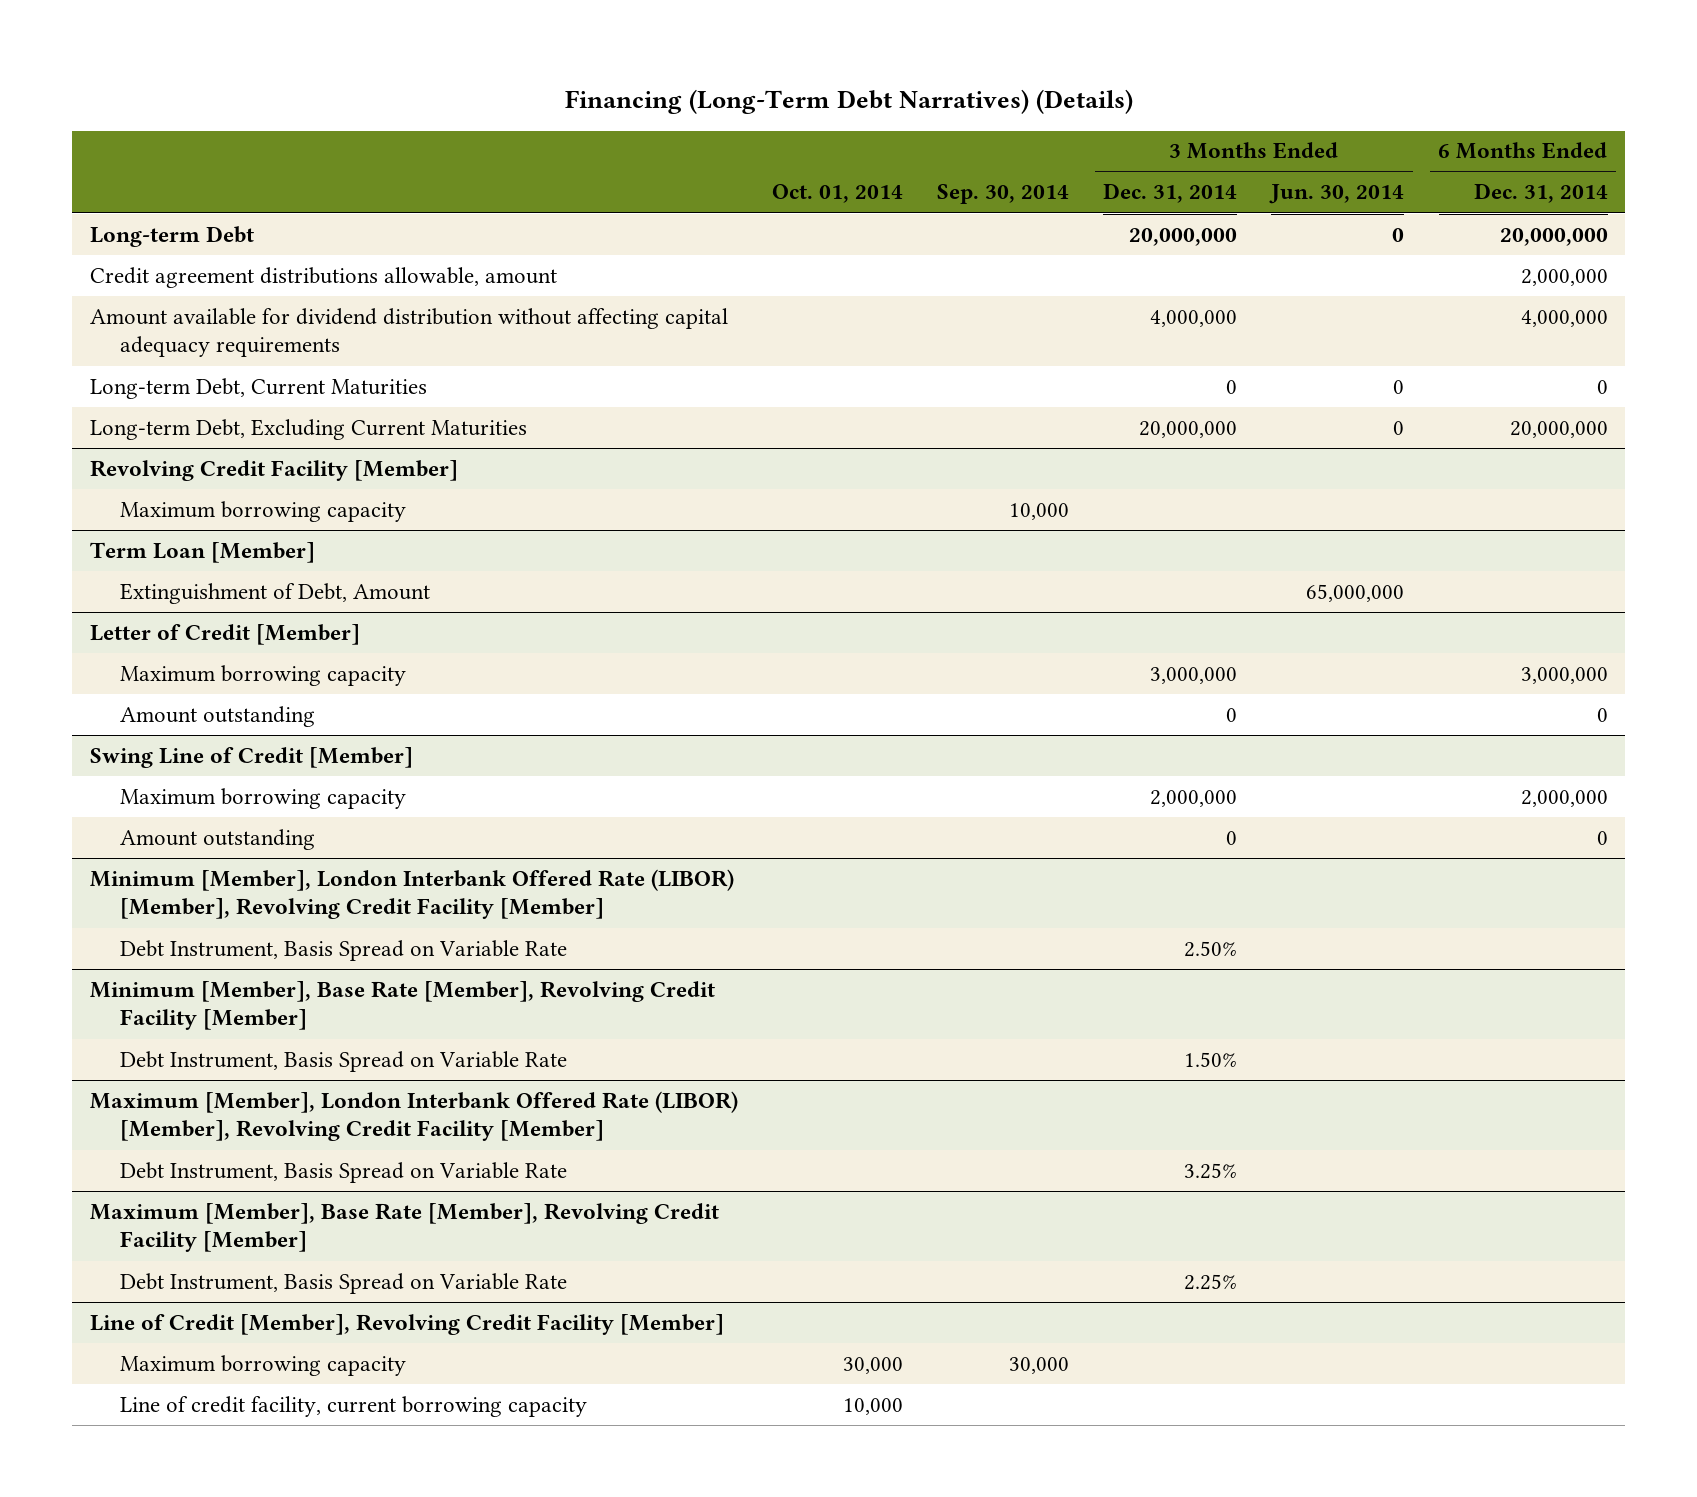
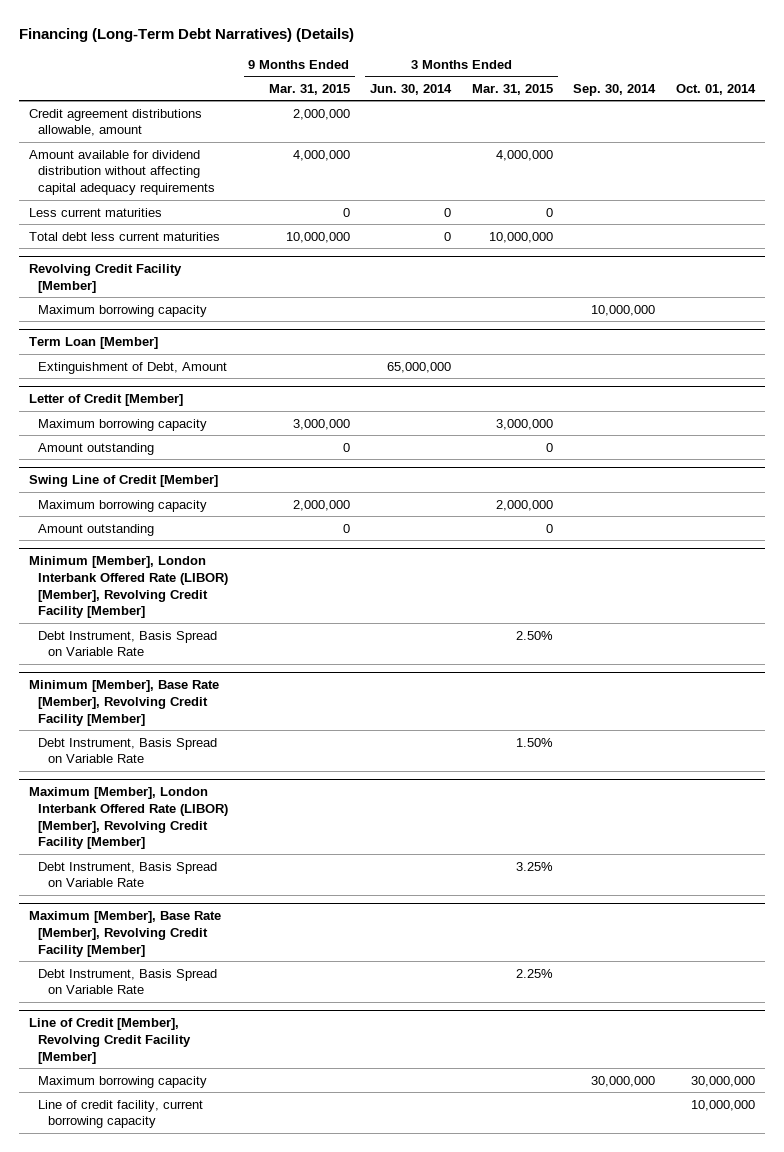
- | Oct. 01, 2014 | Sep. 30, 2014 | 3 Months Ended Dec. 31, 2014 | 3 Months Ended Jun. 30, 2014 | 6 Months Ended Dec. 31, 2014
+ | 9 Months Ended Mar. 31, 2015 | 3 Months Ended Jun. 30, 2014 | 3 Months Ended Mar. 31, 2015 | Sep. 30, 2014 | Oct. 01, 2014
- Long-term Debt | | | 20,000,000 | 0 | 20,000,000
- Long-term Debt, Current Maturities | | | 0 | 0 | 0
- Long-term Debt, Excluding Current Maturities | | | 20,000,000 | 0 | 20,000,000
+ Less current maturities | 0 | 0 | 0 | |
+ Total debt less current maturities | 10,000,000 | 0 | 10,000,000 | |
@ Revolving Credit Facility [Member]
- Maximum borrowing capacity | | 10,000 | | |
+ Maximum borrowing capacity | | | | 10,000,000 |
@ Line of Credit [Member], Revolving Credit Facility [Member]
- Maximum borrowing capacity | 30,000 | 30,000 | | |
- Line of credit facility, current borrowing capacity | 10,000 | | | |
+ Maximum borrowing capacity | | | | 30,000,000 | 30,000,000
+ Line of credit facility, current borrowing capacity | | | | | 10,000,000

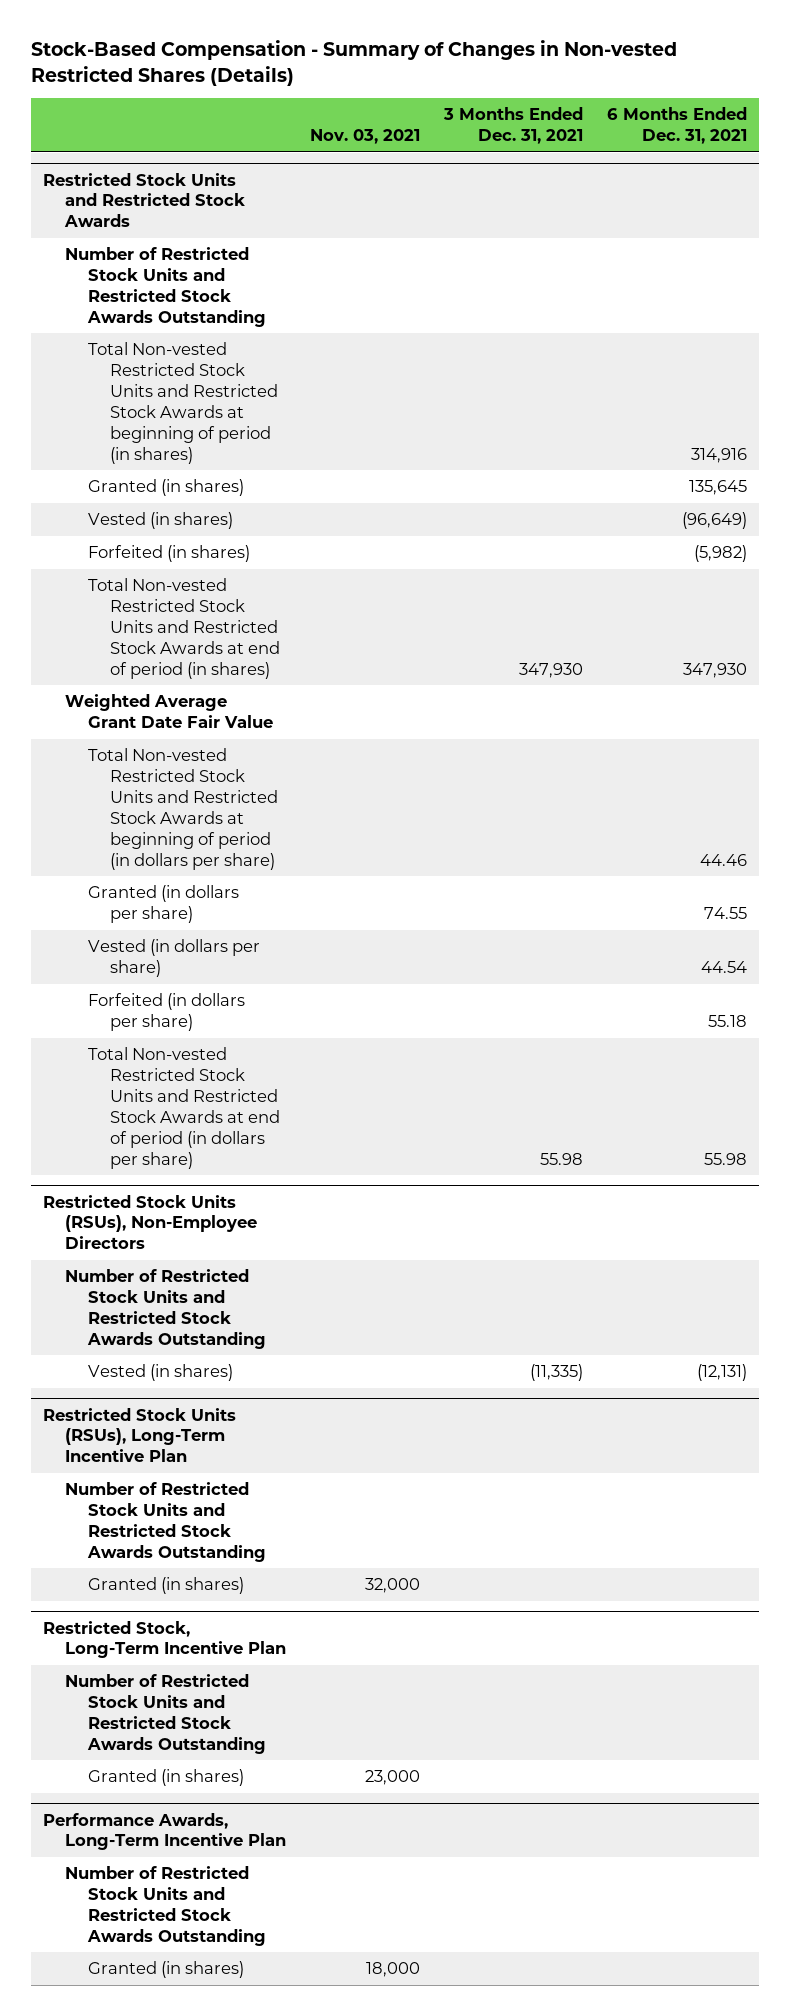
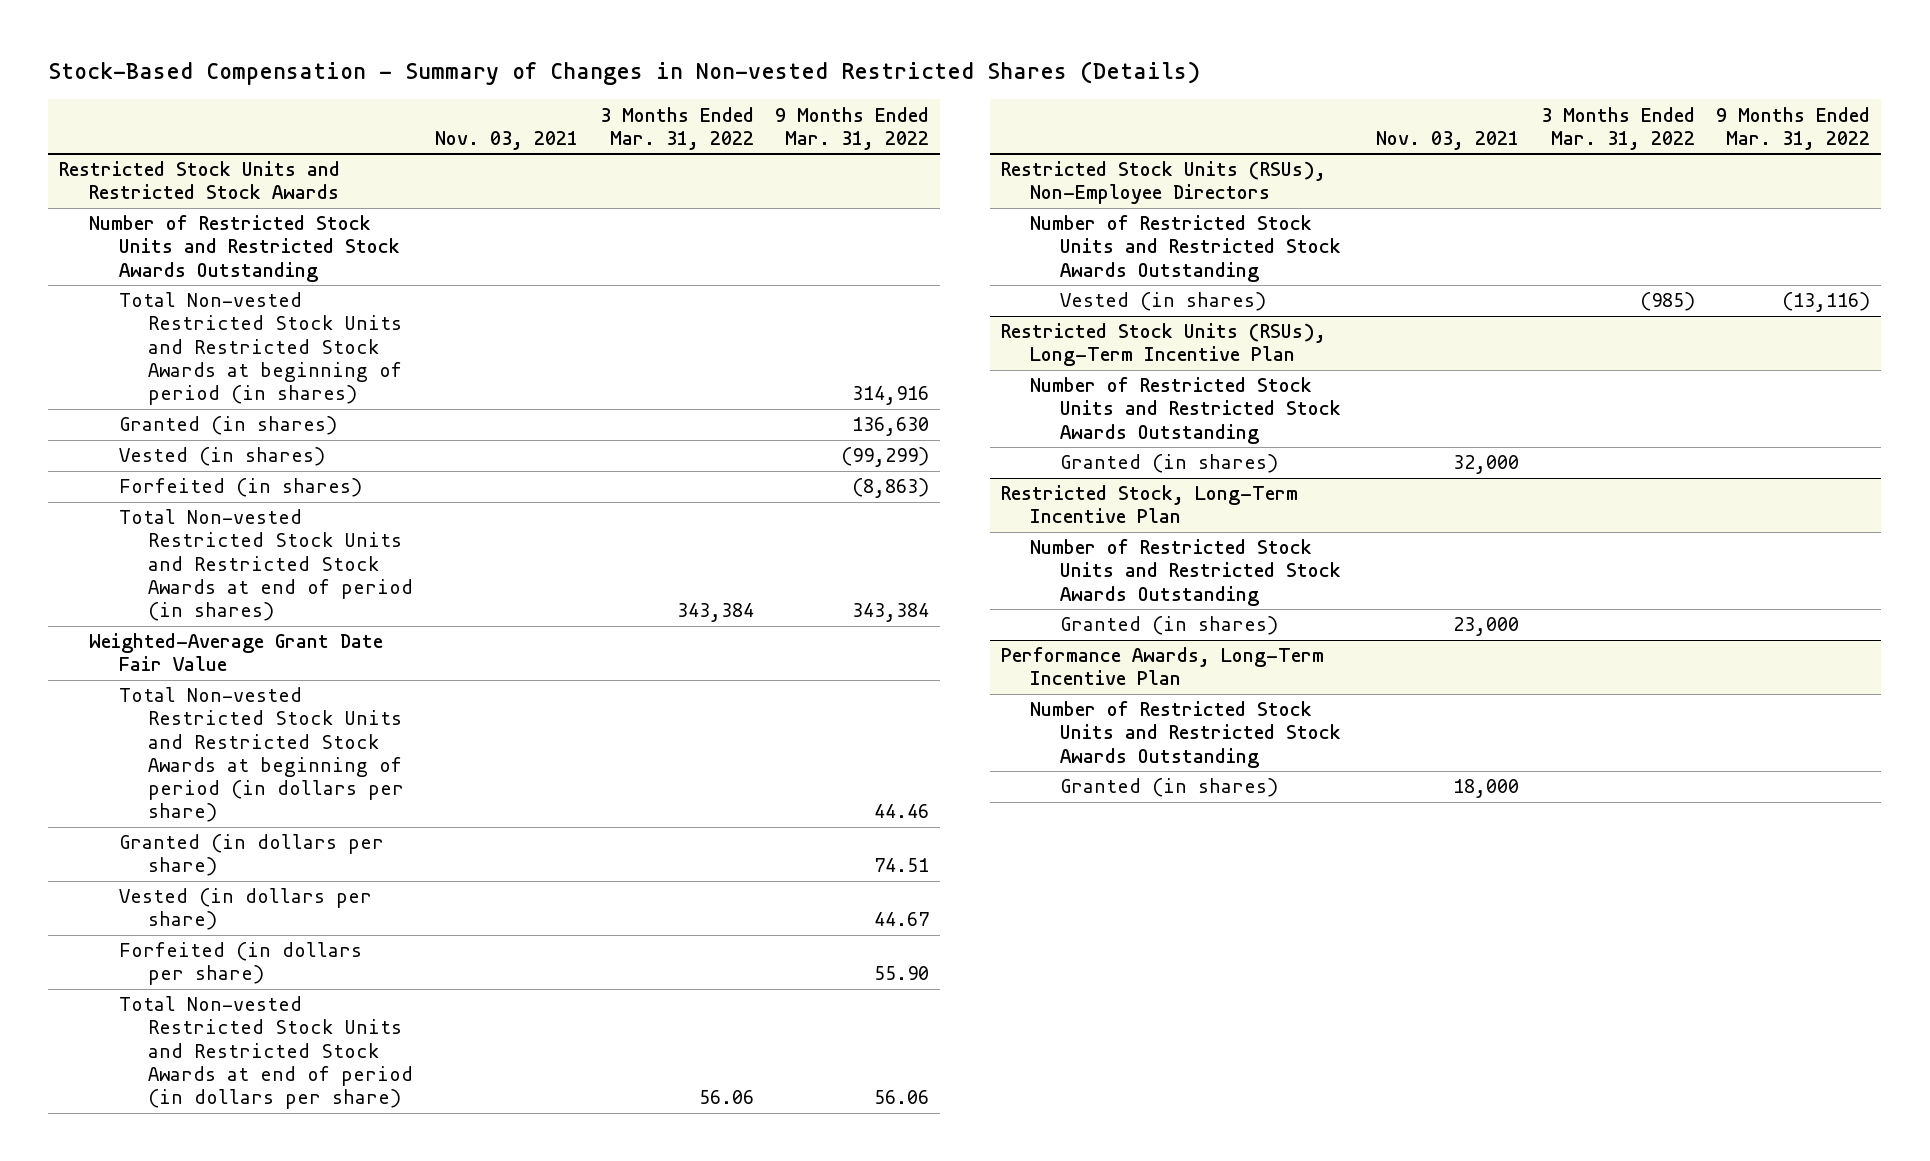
- | Nov. 03, 2021 | 3 Months Ended Dec. 31, 2021 | 6 Months Ended Dec. 31, 2021
+ | Nov. 03, 2021 | 3 Months Ended Mar. 31, 2022 | 9 Months Ended Mar. 31, 2022
@ Restricted Stock Units and Restricted Stock Awards
- Weighted Average Grant Date Fair Value
+ Weighted-Average Grant Date Fair Value

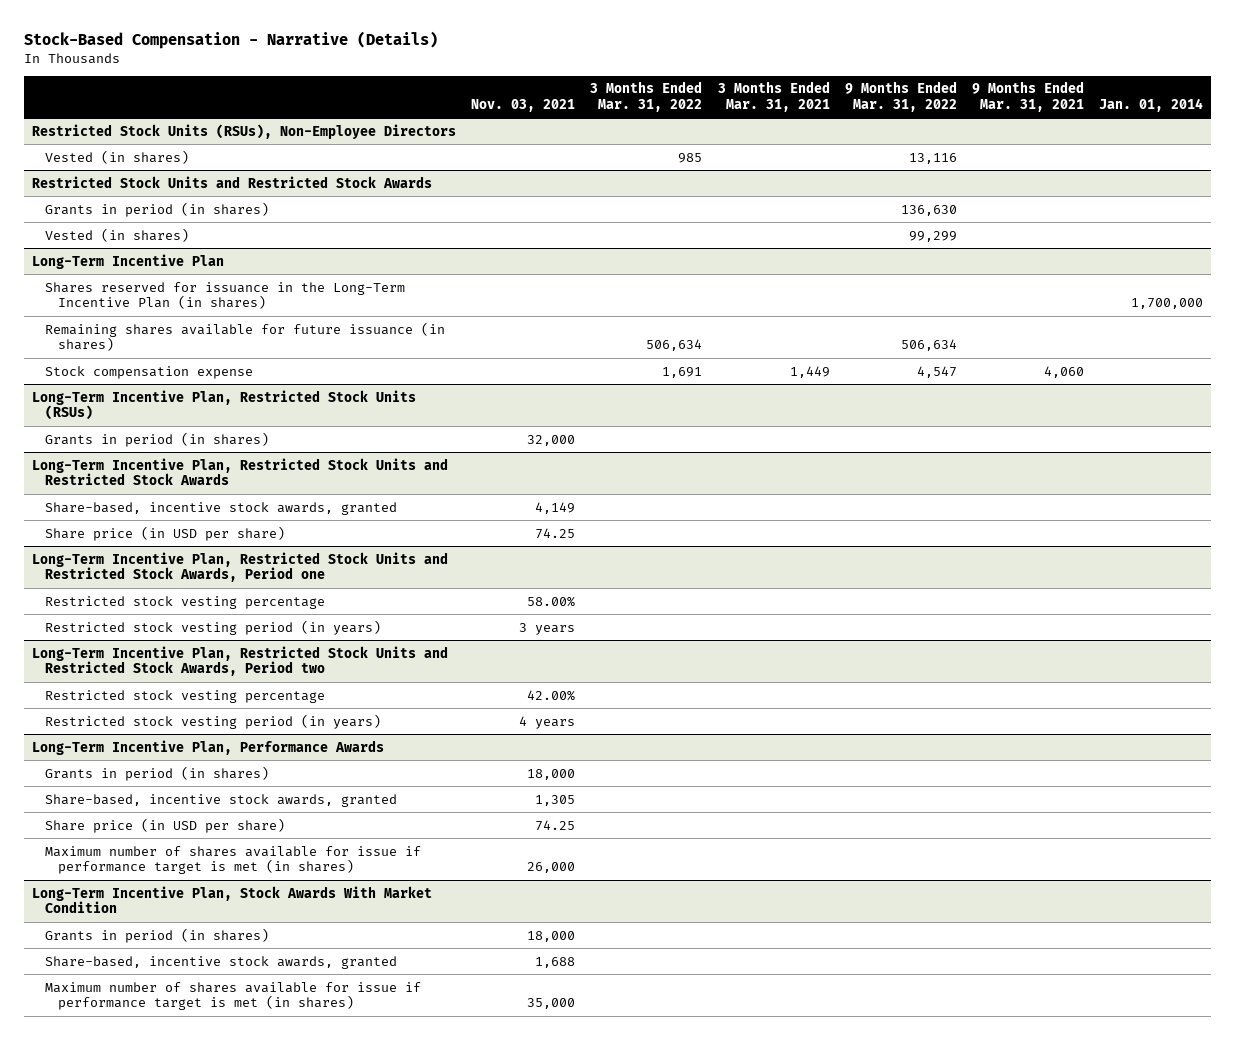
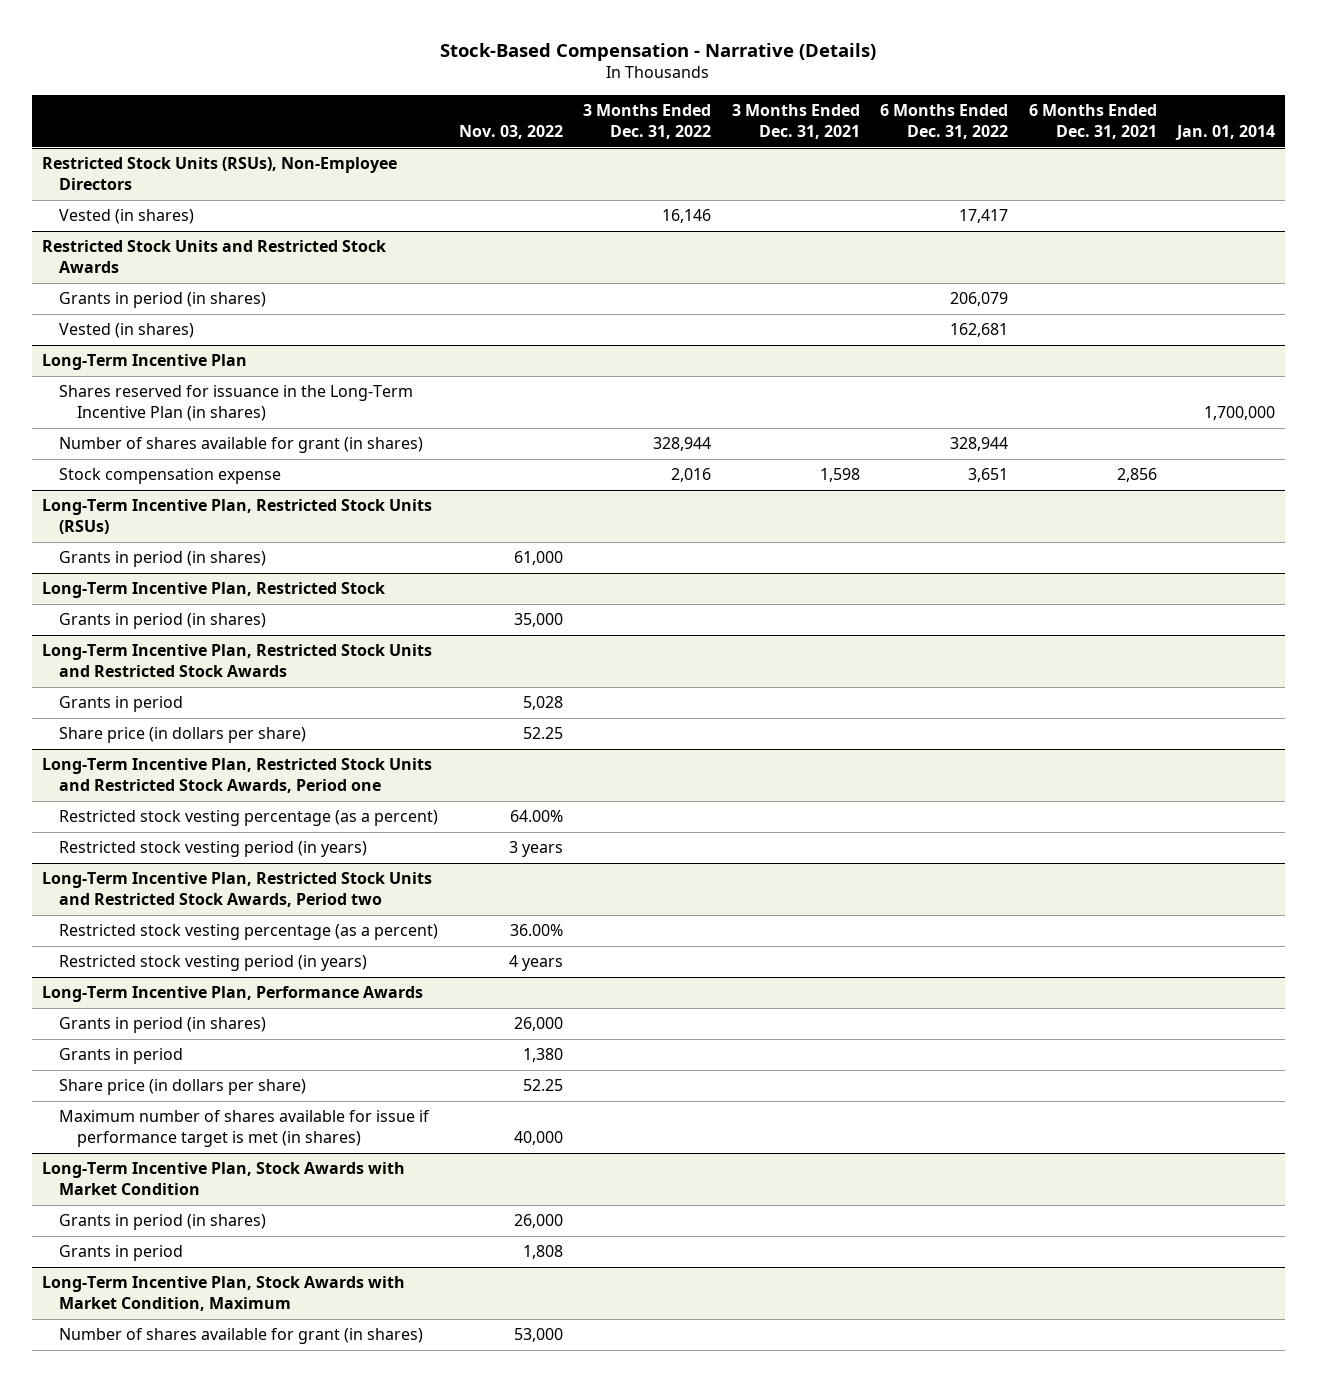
- | Nov. 03, 2021 | 3 Months Ended Mar. 31, 2022 | 3 Months Ended Mar. 31, 2021 | 9 Months Ended Mar. 31, 2022 | 9 Months Ended Mar. 31, 2021 | Jan. 01, 2014
+ | Nov. 03, 2022 | 3 Months Ended Dec. 31, 2022 | 3 Months Ended Dec. 31, 2021 | 6 Months Ended Dec. 31, 2022 | 6 Months Ended Dec. 31, 2021 | Jan. 01, 2014
@ Long-Term Incentive Plan
- Remaining shares available for future issuance (in shares) | | 506,634 | | 506,634 | |
+ Number of shares available for grant (in shares) | | 328,944 | | 328,944 | |
+ Long-Term Incentive Plan, Restricted Stock
+ Grants in period (in shares) | 35,000 | | | | |
@ Long-Term Incentive Plan, Restricted Stock Units and Restricted Stock Awards
- Share-based, incentive stock awards, granted | 4,149 | | | | |
- Share price (in USD per share) | 74.25 | | | | |
+ Grants in period | 5,028 | | | | |
+ Share price (in dollars per share) | 52.25 | | | | |
@ Long-Term Incentive Plan, Restricted Stock Units and Restricted Stock Awards, Period one
- Restricted stock vesting percentage | 58.00% | | | | |
+ Restricted stock vesting percentage (as a percent) | 64.00% | | | | |
@ Long-Term Incentive Plan, Restricted Stock Units and Restricted Stock Awards, Period two
- Restricted stock vesting percentage | 42.00% | | | | |
+ Restricted stock vesting percentage (as a percent) | 36.00% | | | | |
@ Long-Term Incentive Plan, Performance Awards
- Share-based, incentive stock awards, granted | 1,305 | | | | |
- Share price (in USD per share) | 74.25 | | | | |
+ Grants in period | 1,380 | | | | |
+ Share price (in dollars per share) | 52.25 | | | | |
- Long-Term Incentive Plan, Stock Awards With Market Condition
+ Long-Term Incentive Plan, Stock Awards with Market Condition
- Share-based, incentive stock awards, granted | 1,688 | | | | |
- Maximum number of shares available for issue if performance target is met (in shares) | 35,000 | | | | |
+ Grants in period | 1,808 | | | | |
+ Long-Term Incentive Plan, Stock Awards with Market Condition, Maximum
+ Number of shares available for grant (in shares) | 53,000 | | | | |

